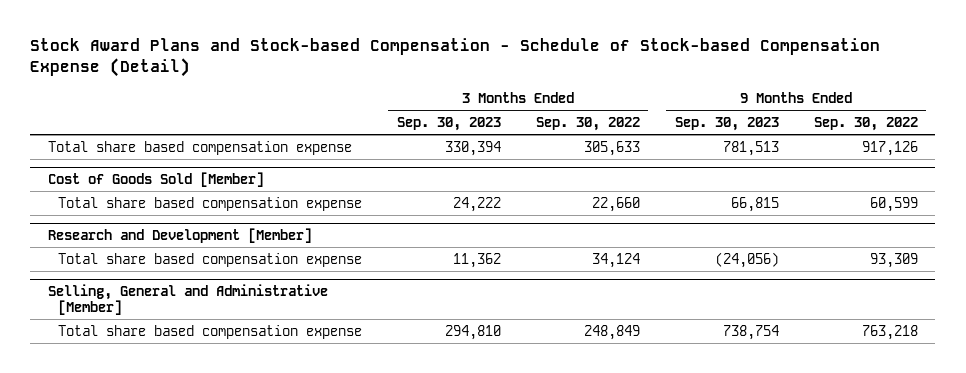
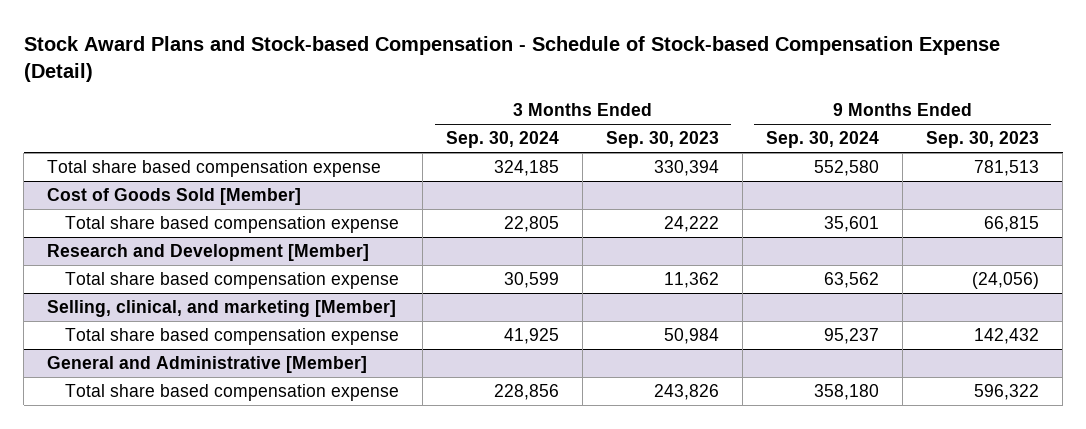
- | 3 Months Ended Sep. 30, 2023 | 3 Months Ended Sep. 30, 2022 | 9 Months Ended Sep. 30, 2023 | 9 Months Ended Sep. 30, 2022
+ | 3 Months Ended Sep. 30, 2024 | 3 Months Ended Sep. 30, 2023 | 9 Months Ended Sep. 30, 2024 | 9 Months Ended Sep. 30, 2023
- Selling, General and Administrative [Member]
- Total share based compensation expense | 294,810 | 248,849 | 738,754 | 763,218
+ Selling, clinical, and marketing [Member]
+ Total share based compensation expense | 41,925 | 50,984 | 95,237 | 142,432
+ General and Administrative [Member]
+ Total share based compensation expense | 228,856 | 243,826 | 358,180 | 596,322

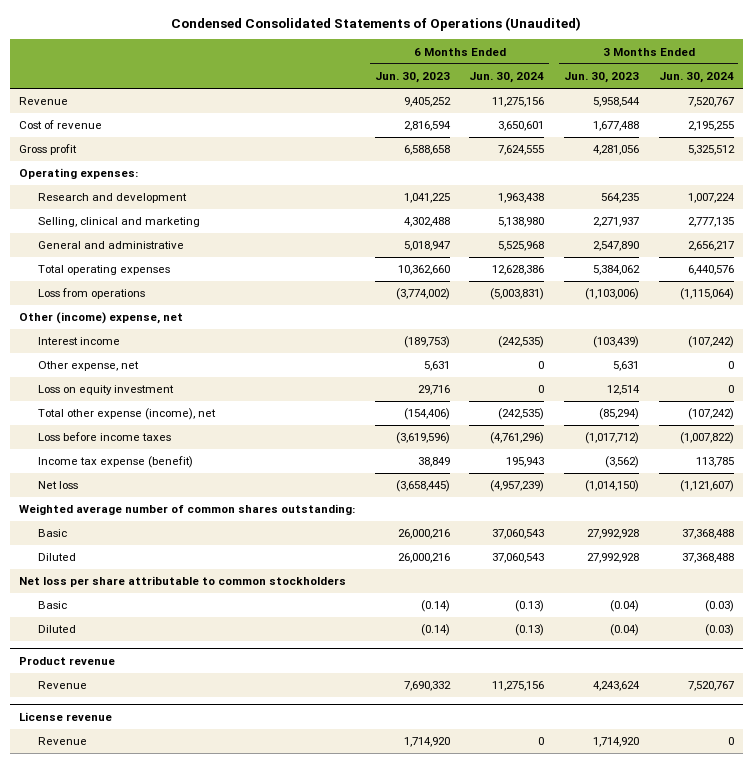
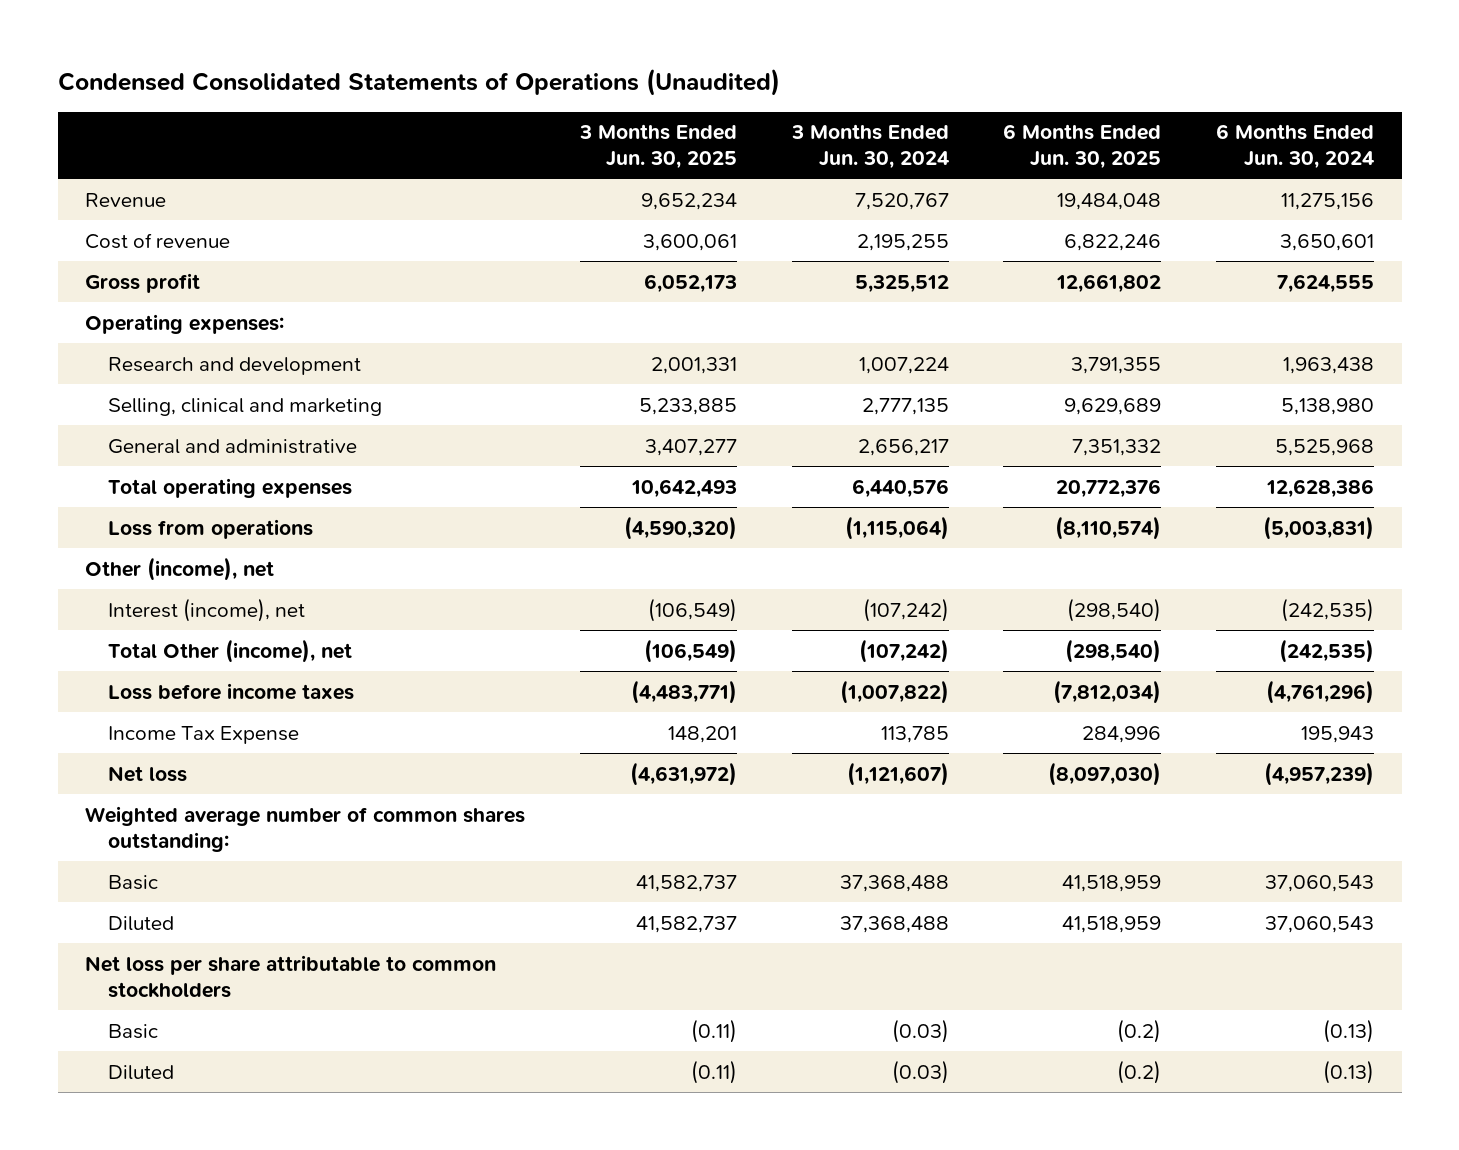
- | 6 Months Ended Jun. 30, 2023 | 6 Months Ended Jun. 30, 2024 | 3 Months Ended Jun. 30, 2023 | 3 Months Ended Jun. 30, 2024
+ | 3 Months Ended Jun. 30, 2025 | 3 Months Ended Jun. 30, 2024 | 6 Months Ended Jun. 30, 2025 | 6 Months Ended Jun. 30, 2024
- Other (income) expense, net
- Interest income | (189,753) | (242,535) | (103,439) | (107,242)
- Other expense, net | 5,631 | 0 | 5,631 | 0
- Loss on equity investment | 29,716 | 0 | 12,514 | 0
- Total other expense (income), net | (154,406) | (242,535) | (85,294) | (107,242)
+ Other (income), net
+ Interest (income), net | (106,549) | (107,242) | (298,540) | (242,535)
+ Total Other (income), net | (106,549) | (107,242) | (298,540) | (242,535)
- Income tax expense (benefit) | 38,849 | 195,943 | (3,562) | 113,785
+ Income Tax Expense | 148,201 | 113,785 | 284,996 | 195,943
- Product revenue
- Revenue | 7,690,332 | 11,275,156 | 4,243,624 | 7,520,767
- License revenue
- Revenue | 1,714,920 | 0 | 1,714,920 | 0

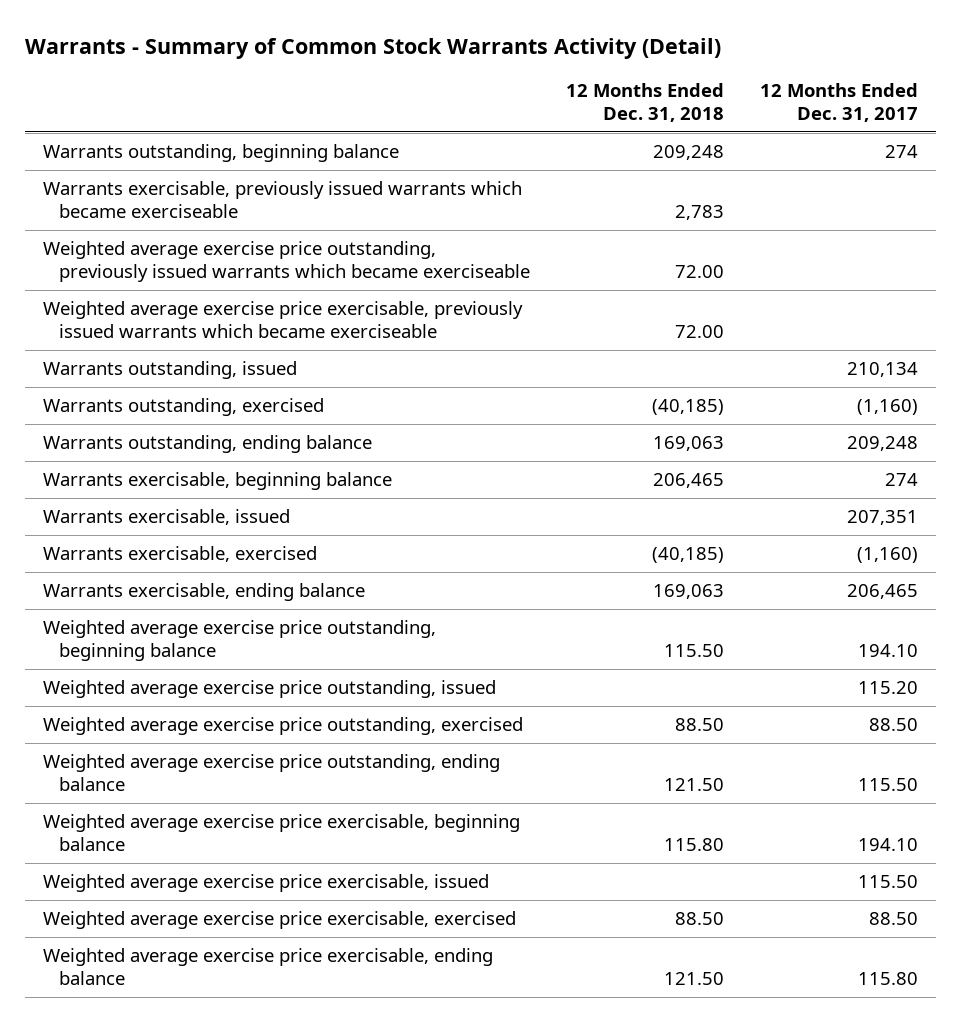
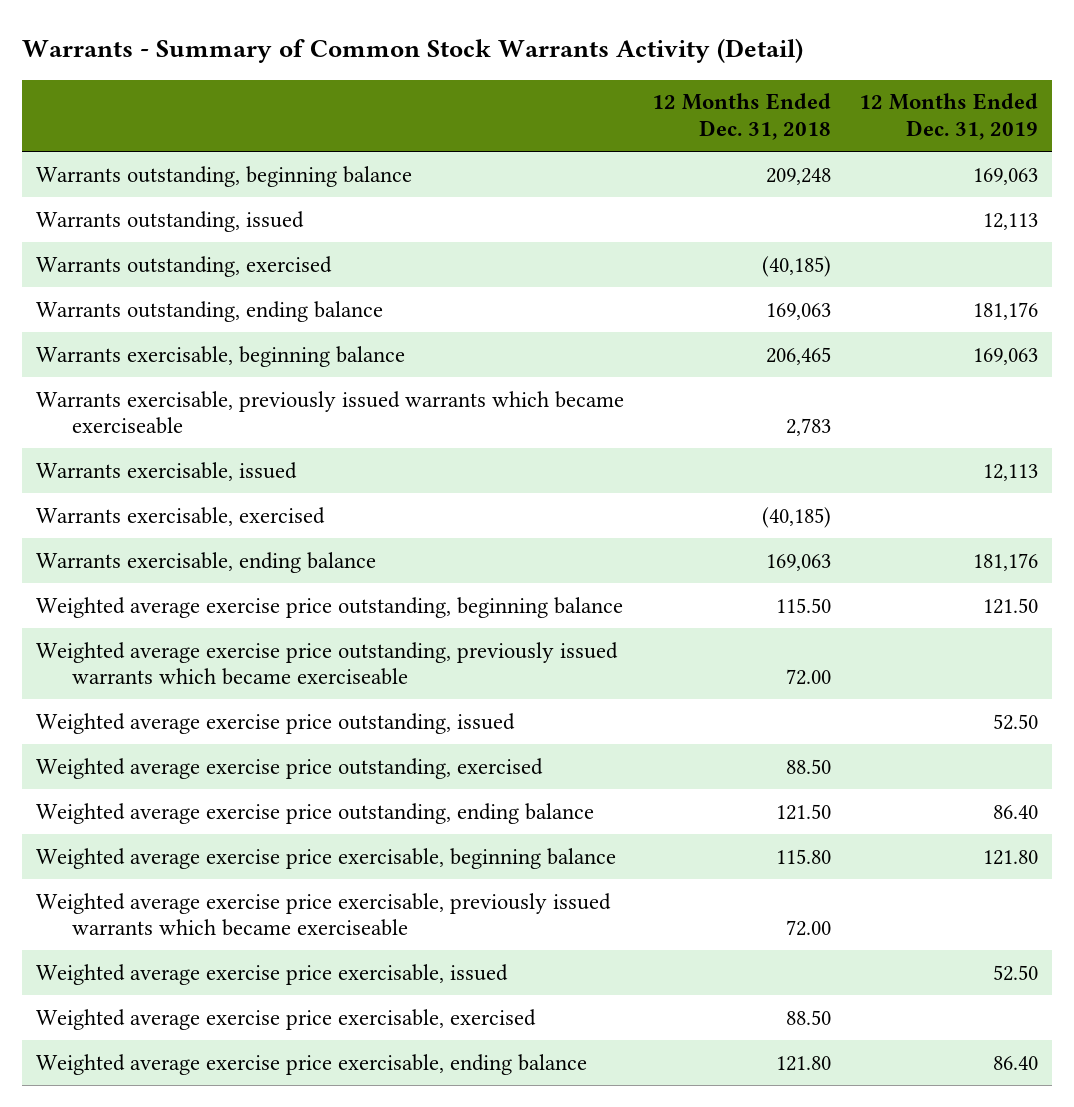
- | 12 Months Ended Dec. 31, 2018 | 12 Months Ended Dec. 31, 2017
+ | 12 Months Ended Dec. 31, 2018 | 12 Months Ended Dec. 31, 2019
moved down: Warrants exercisable, previously issued warrants which became exerciseable | 2,783 |
moved down: Weighted average exercise price outstanding, previously issued warrants which became exerciseable | 72.00 |
moved down: Weighted average exercise price exercisable, previously issued warrants which became exerciseable | 72.00 |
- Weighted average exercise price exercisable, ending balance | 121.50 | 115.80
+ Weighted average exercise price exercisable, ending balance | 121.80 | 86.40

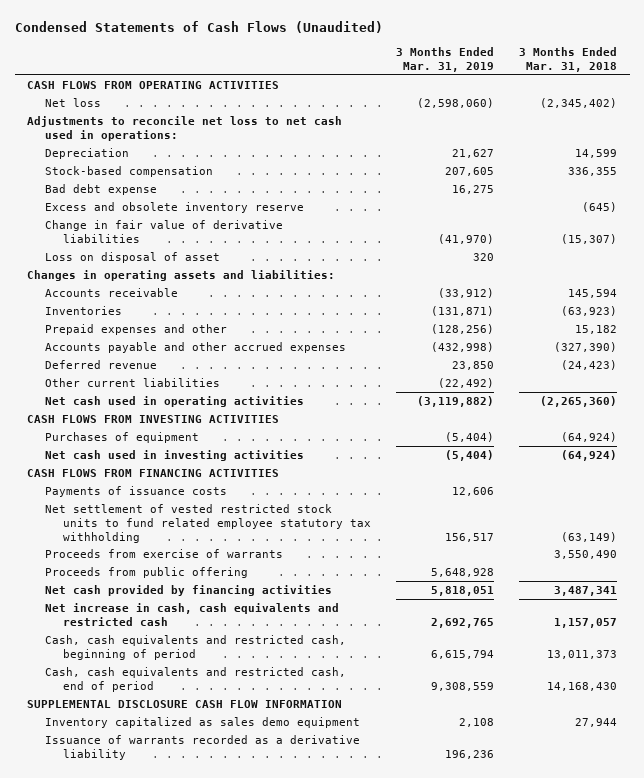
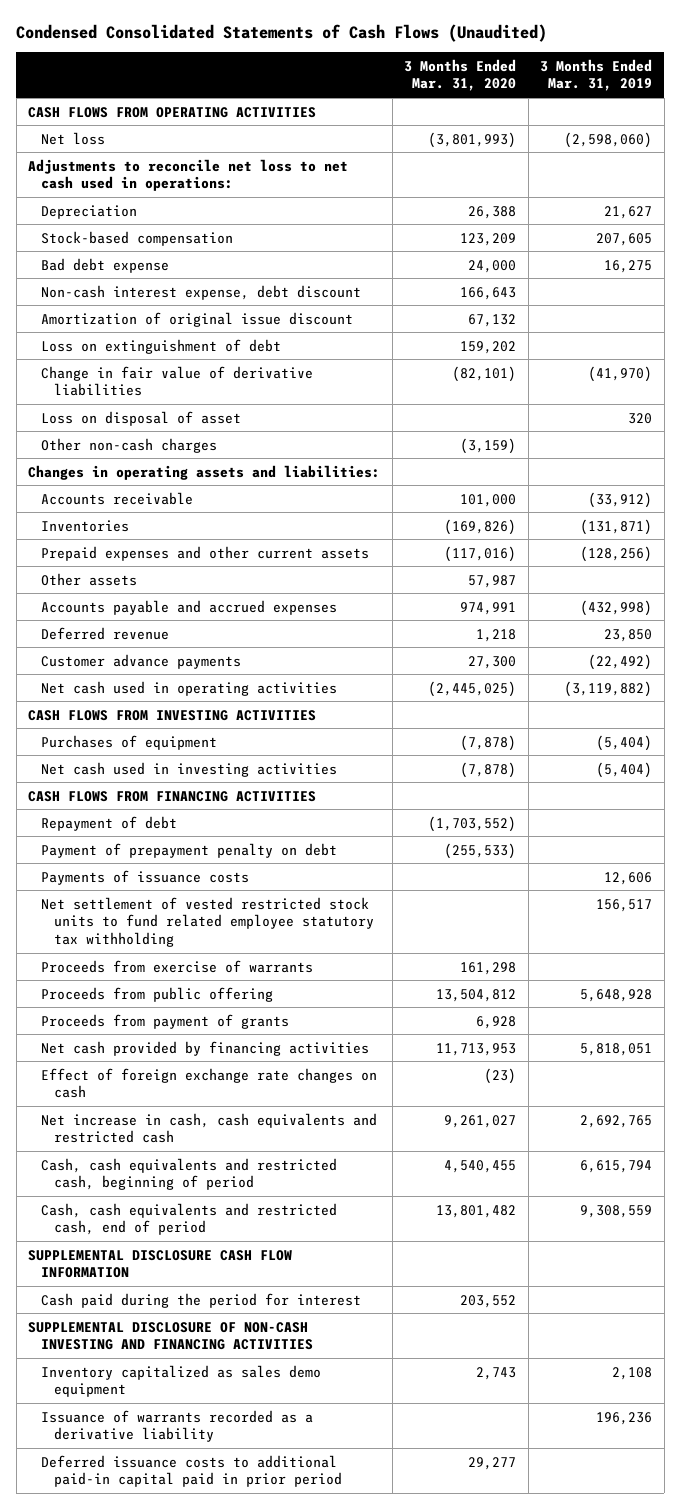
- Condensed Statements of Cash Flows (Unaudited)
+ Condensed Consolidated Statements of Cash Flows (Unaudited)
- | 3 Months Ended Mar. 31, 2019 | 3 Months Ended Mar. 31, 2018
+ | 3 Months Ended Mar. 31, 2020 | 3 Months Ended Mar. 31, 2019
- Excess and obsolete inventory reserve | | (645)
+ Non-cash interest expense, debt discount | 166,643 |
+ Amortization of original issue discount | 67,132 |
+ Loss on extinguishment of debt | 159,202 |
+ Other non-cash charges | (3,159) |
- Prepaid expenses and other | (128,256) | 15,182
- Accounts payable and other accrued expenses | (432,998) | (327,390)
+ Prepaid expenses and other current assets | (117,016) | (128,256)
+ Other assets | 57,987 |
+ Accounts payable and accrued expenses | 974,991 | (432,998)
- Other current liabilities | (22,492) |
+ Customer advance payments | 27,300 | (22,492)
+ Repayment of debt | (1,703,552) |
+ Payment of prepayment penalty on debt | (255,533) |
+ Proceeds from payment of grants | 6,928 |
+ Effect of foreign exchange rate changes on cash | (23) |
+ Cash paid during the period for interest | 203,552 |
+ SUPPLEMENTAL DISCLOSURE OF NON-CASH INVESTING AND FINANCING ACTIVITIES
+ Deferred issuance costs to additional paid-in capital paid in prior period | 29,277 |

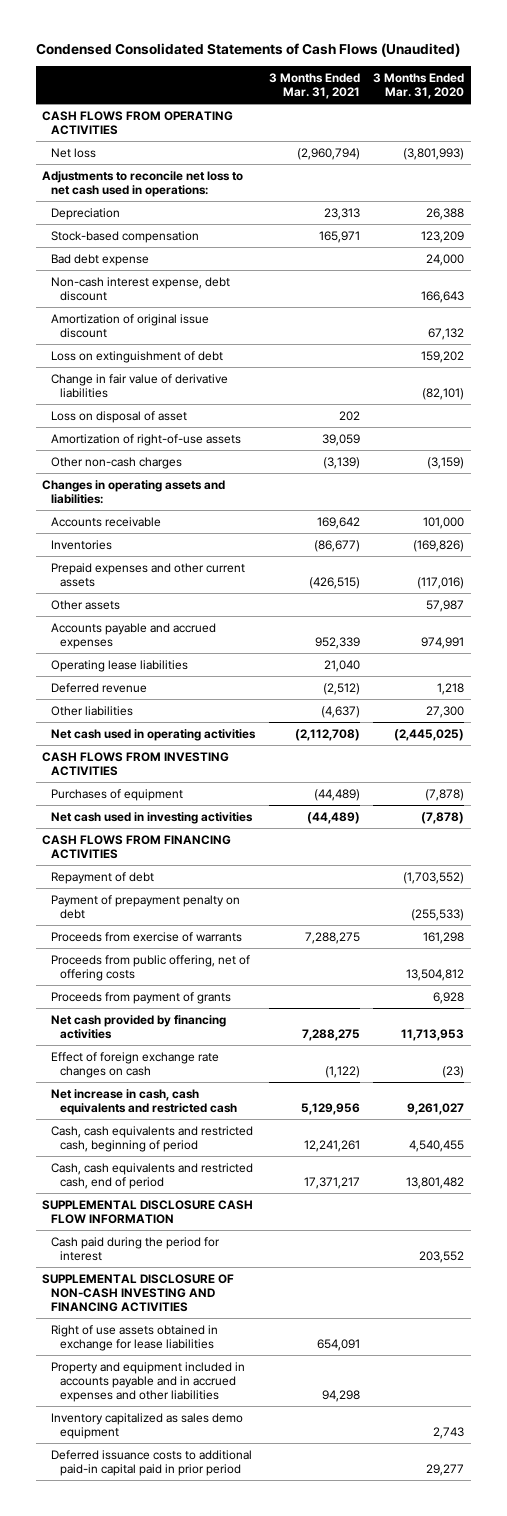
- | 3 Months Ended Mar. 31, 2020 | 3 Months Ended Mar. 31, 2019
+ | 3 Months Ended Mar. 31, 2021 | 3 Months Ended Mar. 31, 2020
+ Amortization of right-of-use assets | 39,059 |
+ Operating lease liabilities | 21,040 |
- Customer advance payments | 27,300 | (22,492)
+ Other liabilities | (4,637) | 27,300
- Payments of issuance costs | | 12,606
- Net settlement of vested restricted stock units to fund related employee statutory tax withholding | | 156,517
- Proceeds from public offering | 13,504,812 | 5,648,928
+ Proceeds from public offering, net of offering costs | | 13,504,812
+ Right of use assets obtained in exchange for lease liabilities | 654,091 |
+ Property and equipment included in accounts payable and in accrued expenses and other liabilities | 94,298 |
- Issuance of warrants recorded as a derivative liability | | 196,236

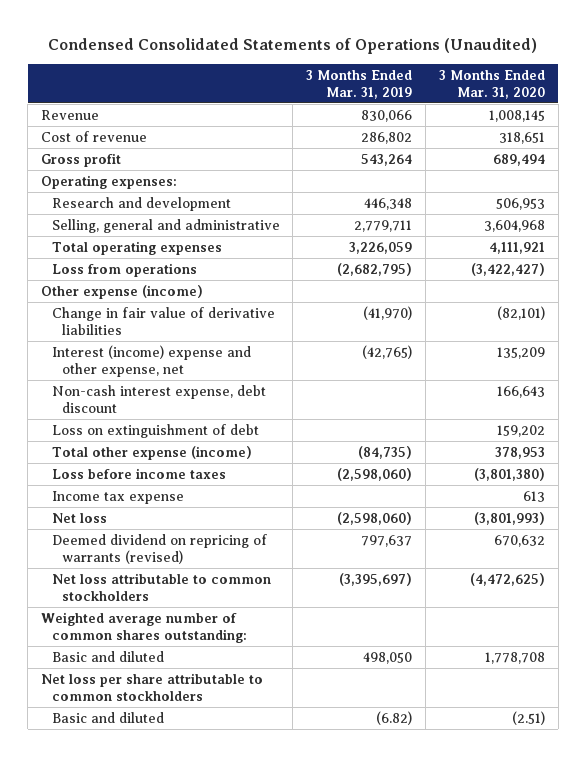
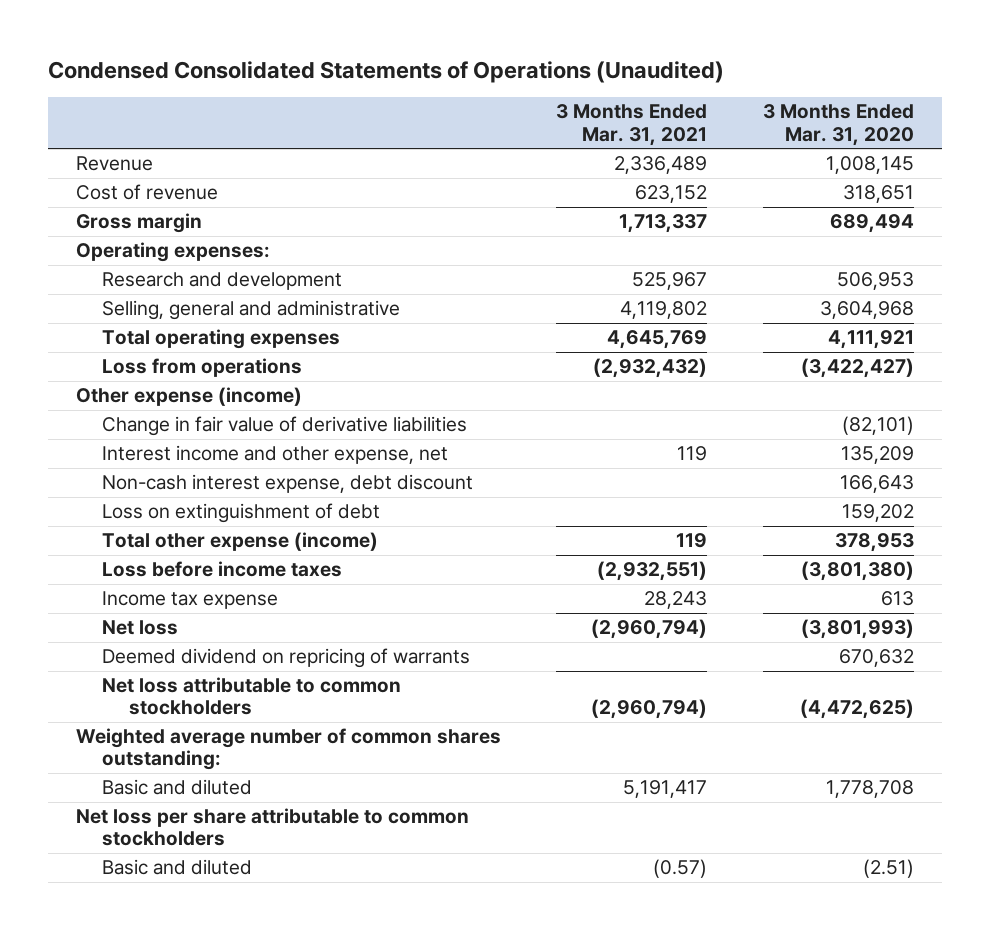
- | 3 Months Ended Mar. 31, 2019 | 3 Months Ended Mar. 31, 2020
+ | 3 Months Ended Mar. 31, 2021 | 3 Months Ended Mar. 31, 2020
- Gross profit | 543,264 | 689,494
+ Gross margin | 1,713,337 | 689,494
- Interest (income) expense and other expense, net | (42,765) | 135,209
+ Interest income and other expense, net | 119 | 135,209
- Deemed dividend on repricing of warrants (revised) | 797,637 | 670,632
+ Deemed dividend on repricing of warrants | | 670,632

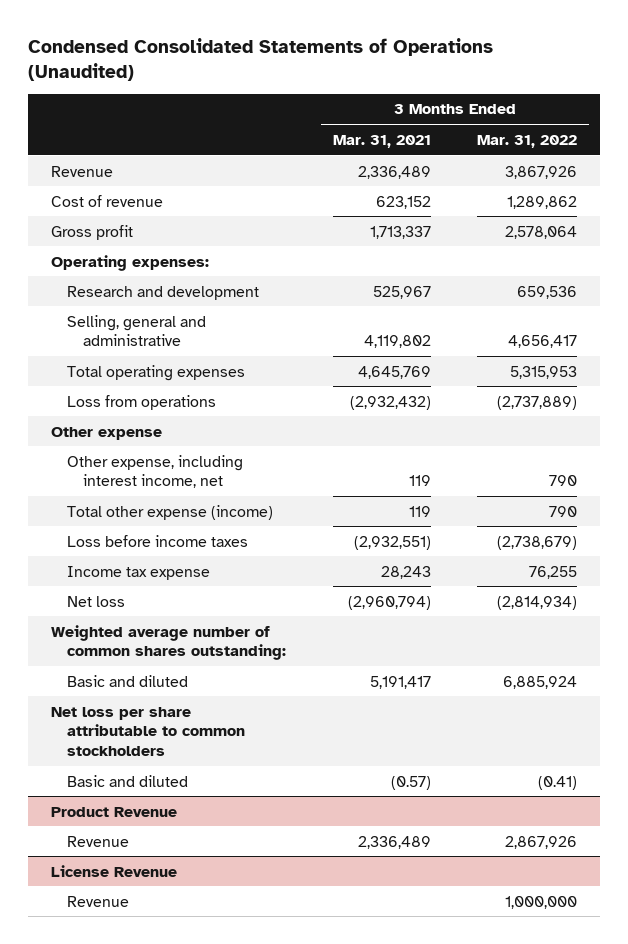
- | 3 Months Ended Mar. 31, 2021 | 3 Months Ended Mar. 31, 2020
+ | 3 Months Ended Mar. 31, 2021 | 3 Months Ended Mar. 31, 2022
- Gross margin | 1,713,337 | 689,494
+ Gross profit | 1,713,337 | 2,578,064
- Other expense (income)
- Change in fair value of derivative liabilities | | (82,101)
- Interest income and other expense, net | 119 | 135,209
- Non-cash interest expense, debt discount | | 166,643
- Loss on extinguishment of debt | | 159,202
+ Other expense
+ Other expense, including interest income, net | 119 | 790
- Deemed dividend on repricing of warrants | | 670,632
- Net loss attributable to common stockholders | (2,960,794) | (4,472,625)
+ Product Revenue
+ Revenue | 2,336,489 | 2,867,926
+ License Revenue
+ Revenue | | 1,000,000

